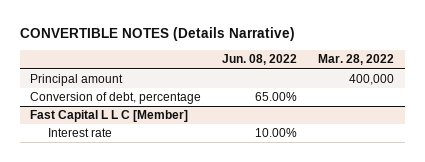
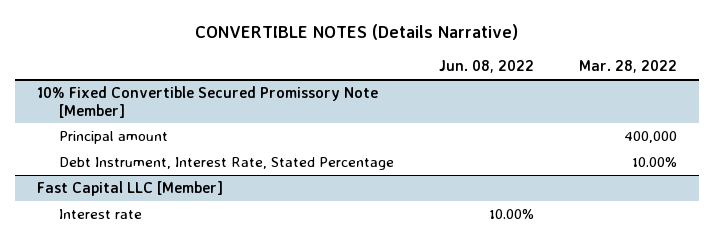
+ 10% Fixed Convertible Secured Promissory Note [Member]
- Conversion of debt, percentage | 65.00% |
- Fast Capital L L C [Member]
+ Debt Instrument, Interest Rate, Stated Percentage | | 10.00%
+ Fast Capital LLC [Member]

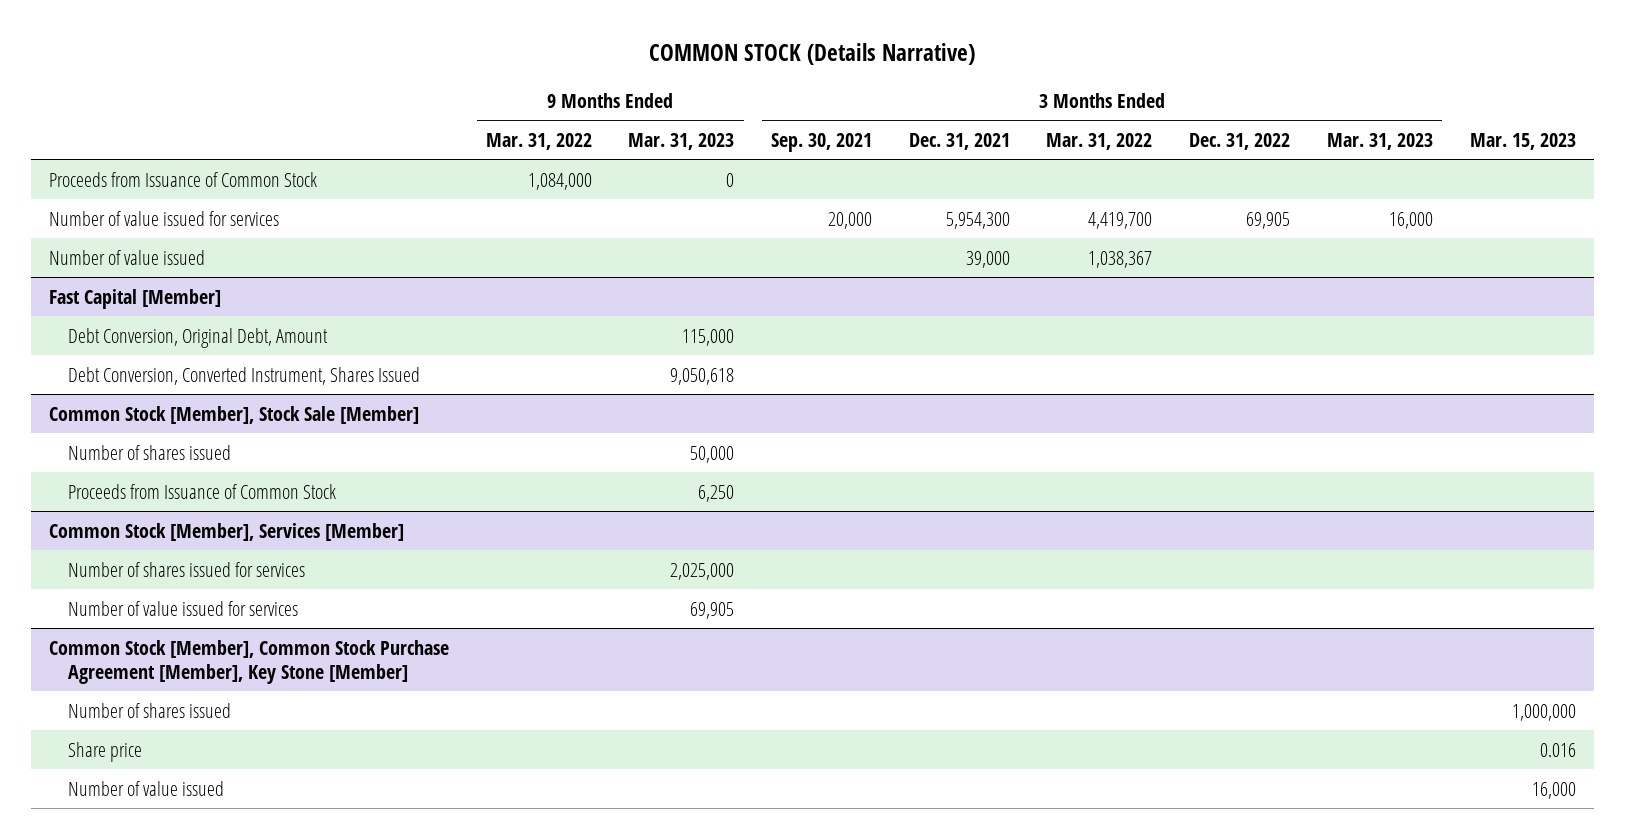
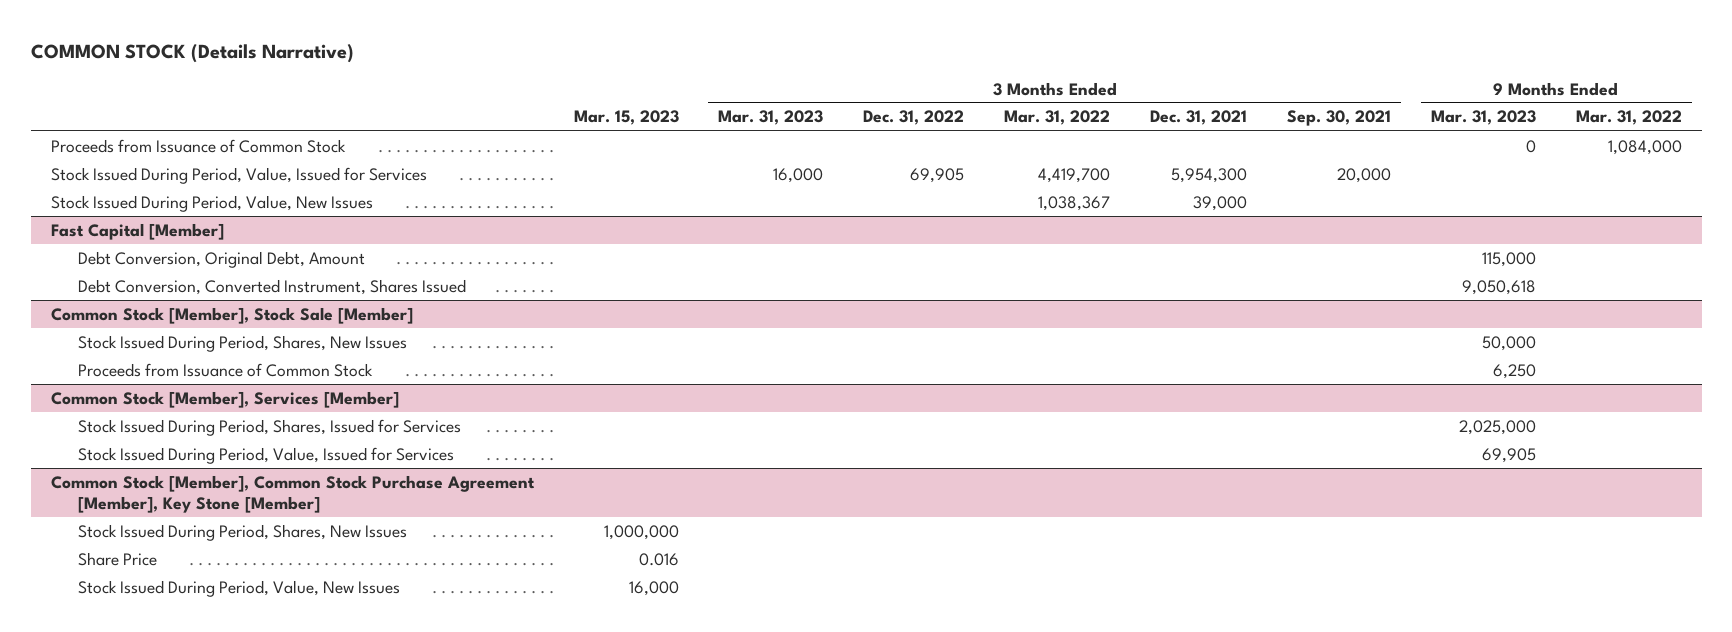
- | 9 Months Ended Mar. 31, 2022 | 9 Months Ended Mar. 31, 2023 | 3 Months Ended Sep. 30, 2021 | 3 Months Ended Dec. 31, 2021 | 3 Months Ended Mar. 31, 2022 | 3 Months Ended Dec. 31, 2022 | 3 Months Ended Mar. 31, 2023 | Mar. 15, 2023
+ | Mar. 15, 2023 | 3 Months Ended Mar. 31, 2023 | 3 Months Ended Dec. 31, 2022 | 3 Months Ended Mar. 31, 2022 | 3 Months Ended Dec. 31, 2021 | 3 Months Ended Sep. 30, 2021 | 9 Months Ended Mar. 31, 2023 | 9 Months Ended Mar. 31, 2022
- Number of value issued for services | | | 20,000 | 5,954,300 | 4,419,700 | 69,905 | 16,000 |
- Number of value issued | | | | 39,000 | 1,038,367 | | |
+ Stock Issued During Period, Value, Issued for Services | | 16,000 | 69,905 | 4,419,700 | 5,954,300 | 20,000 | |
+ Stock Issued During Period, Value, New Issues | | | | 1,038,367 | 39,000 | | |
@ Common Stock [Member], Stock Sale [Member]
- Number of shares issued | | 50,000 | | | | | |
+ Stock Issued During Period, Shares, New Issues | | | | | | | 50,000 |
@ Common Stock [Member], Services [Member]
- Number of shares issued for services | | 2,025,000 | | | | | |
- Number of value issued for services | | 69,905 | | | | | |
+ Stock Issued During Period, Shares, Issued for Services | | | | | | | 2,025,000 |
+ Stock Issued During Period, Value, Issued for Services | | | | | | | 69,905 |
@ Common Stock [Member], Common Stock Purchase Agreement [Member], Key Stone [Member]
- Number of shares issued | | | | | | | | 1,000,000
- Share price | | | | | | | | 0.016
- Number of value issued | | | | | | | | 16,000
+ Stock Issued During Period, Shares, New Issues | 1,000,000 | | | | | | |
+ Share Price | 0.016 | | | | | | |
+ Stock Issued During Period, Value, New Issues | 16,000 | | | | | | |

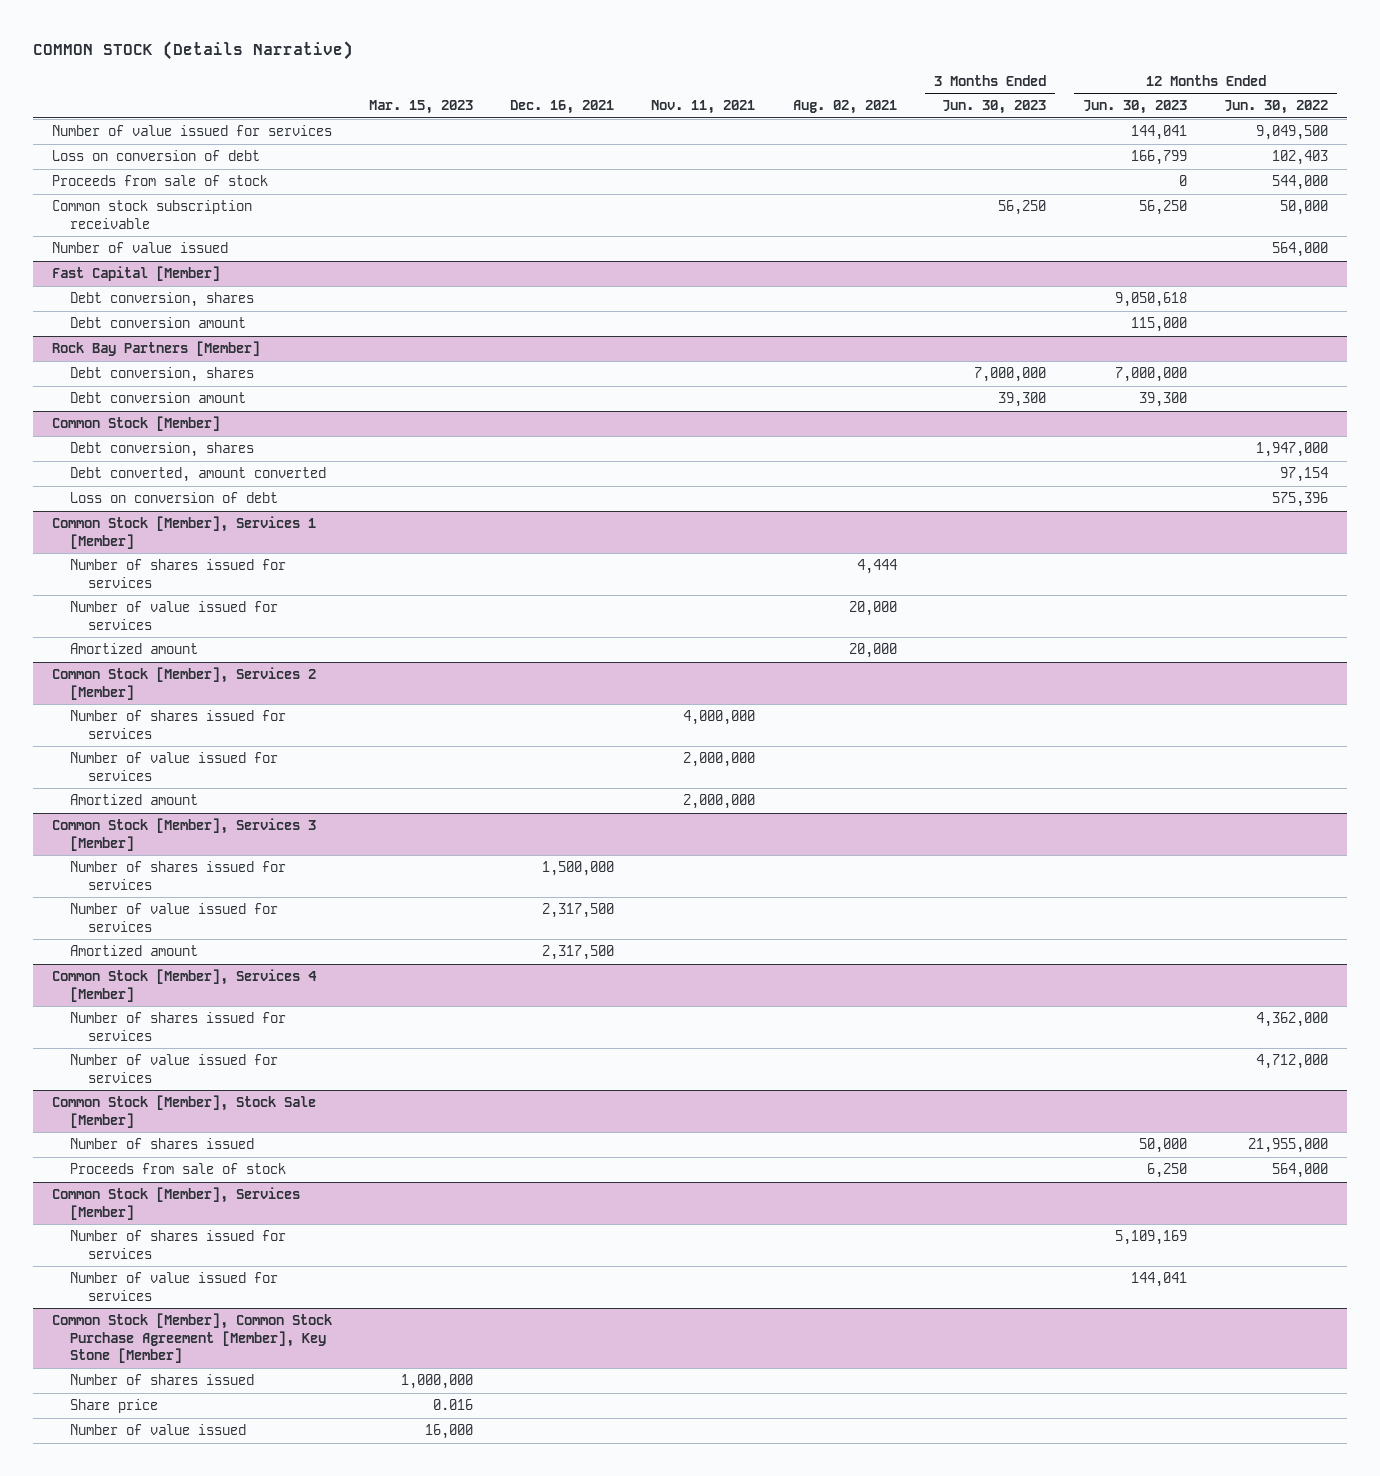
- | Mar. 15, 2023 | 3 Months Ended Mar. 31, 2023 | 3 Months Ended Dec. 31, 2022 | 3 Months Ended Mar. 31, 2022 | 3 Months Ended Dec. 31, 2021 | 3 Months Ended Sep. 30, 2021 | 9 Months Ended Mar. 31, 2023 | 9 Months Ended Mar. 31, 2022
+ | Mar. 15, 2023 | Dec. 16, 2021 | Nov. 11, 2021 | Aug. 02, 2021 | 3 Months Ended Jun. 30, 2023 | 12 Months Ended Jun. 30, 2023 | 12 Months Ended Jun. 30, 2022
- Proceeds from Issuance of Common Stock | | | | | | | 0 | 1,084,000
- Stock Issued During Period, Value, Issued for Services | | 16,000 | 69,905 | 4,419,700 | 5,954,300 | 20,000 | |
- Stock Issued During Period, Value, New Issues | | | | 1,038,367 | 39,000 | | |
+ Number of value issued for services | | | | | | 144,041 | 9,049,500
+ Loss on conversion of debt | | | | | | 166,799 | 102,403
+ Proceeds from sale of stock | | | | | | 0 | 544,000
+ Common stock subscription receivable | | | | | 56,250 | 56,250 | 50,000
+ Number of value issued | | | | | | | 564,000
@ Fast Capital [Member]
- Debt Conversion, Original Debt, Amount | | | | | | | 115,000 |
- Debt Conversion, Converted Instrument, Shares Issued | | | | | | | 9,050,618 |
+ Debt conversion, shares | | | | | | 9,050,618 |
+ Debt conversion amount | | | | | | 115,000 |
+ Rock Bay Partners [Member]
+ Debt conversion, shares | | | | | 7,000,000 | 7,000,000 |
+ Debt conversion amount | | | | | 39,300 | 39,300 |
+ Common Stock [Member]
+ Debt conversion, shares | | | | | | | 1,947,000
+ Debt converted, amount converted | | | | | | | 97,154
+ Loss on conversion of debt | | | | | | | 575,396
+ Common Stock [Member], Services 1 [Member]
+ Number of shares issued for services | | | | 4,444 | | |
+ Number of value issued for services | | | | 20,000 | | |
+ Amortized amount | | | | 20,000 | | |
+ Common Stock [Member], Services 2 [Member]
+ Number of shares issued for services | | | 4,000,000 | | | |
+ Number of value issued for services | | | 2,000,000 | | | |
+ Amortized amount | | | 2,000,000 | | | |
+ Common Stock [Member], Services 3 [Member]
+ Number of shares issued for services | | 1,500,000 | | | | |
+ Number of value issued for services | | 2,317,500 | | | | |
+ Amortized amount | | 2,317,500 | | | | |
+ Common Stock [Member], Services 4 [Member]
+ Number of shares issued for services | | | | | | | 4,362,000
+ Number of value issued for services | | | | | | | 4,712,000
@ Common Stock [Member], Stock Sale [Member]
- Stock Issued During Period, Shares, New Issues | | | | | | | 50,000 |
- Proceeds from Issuance of Common Stock | | | | | | | 6,250 |
+ Number of shares issued | | | | | | 50,000 | 21,955,000
+ Proceeds from sale of stock | | | | | | 6,250 | 564,000
@ Common Stock [Member], Services [Member]
- Stock Issued During Period, Shares, Issued for Services | | | | | | | 2,025,000 |
- Stock Issued During Period, Value, Issued for Services | | | | | | | 69,905 |
+ Number of shares issued for services | | | | | | 5,109,169 |
+ Number of value issued for services | | | | | | 144,041 |
@ Common Stock [Member], Common Stock Purchase Agreement [Member], Key Stone [Member]
- Stock Issued During Period, Shares, New Issues | 1,000,000 | | | | | | |
- Share Price | 0.016 | | | | | | |
- Stock Issued During Period, Value, New Issues | 16,000 | | | | | | |
+ Number of shares issued | 1,000,000 | | | | | |
+ Share price | 0.016 | | | | | |
+ Number of value issued | 16,000 | | | | | |

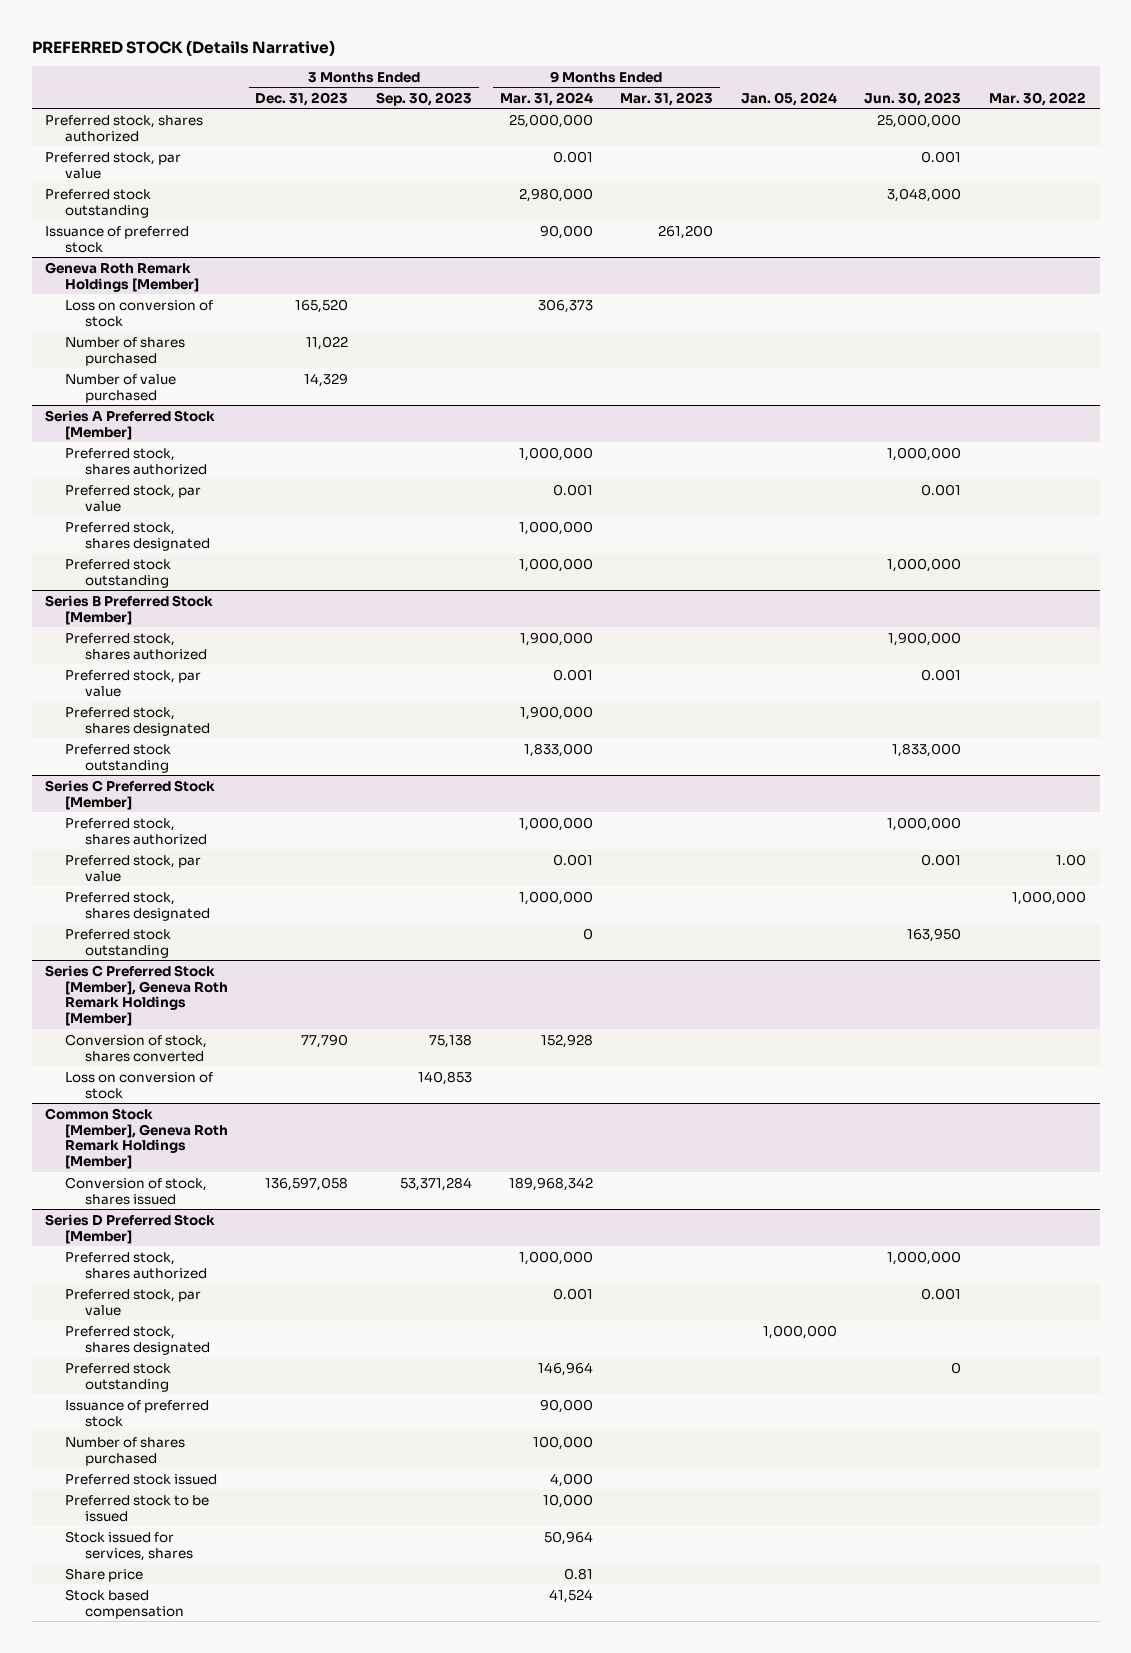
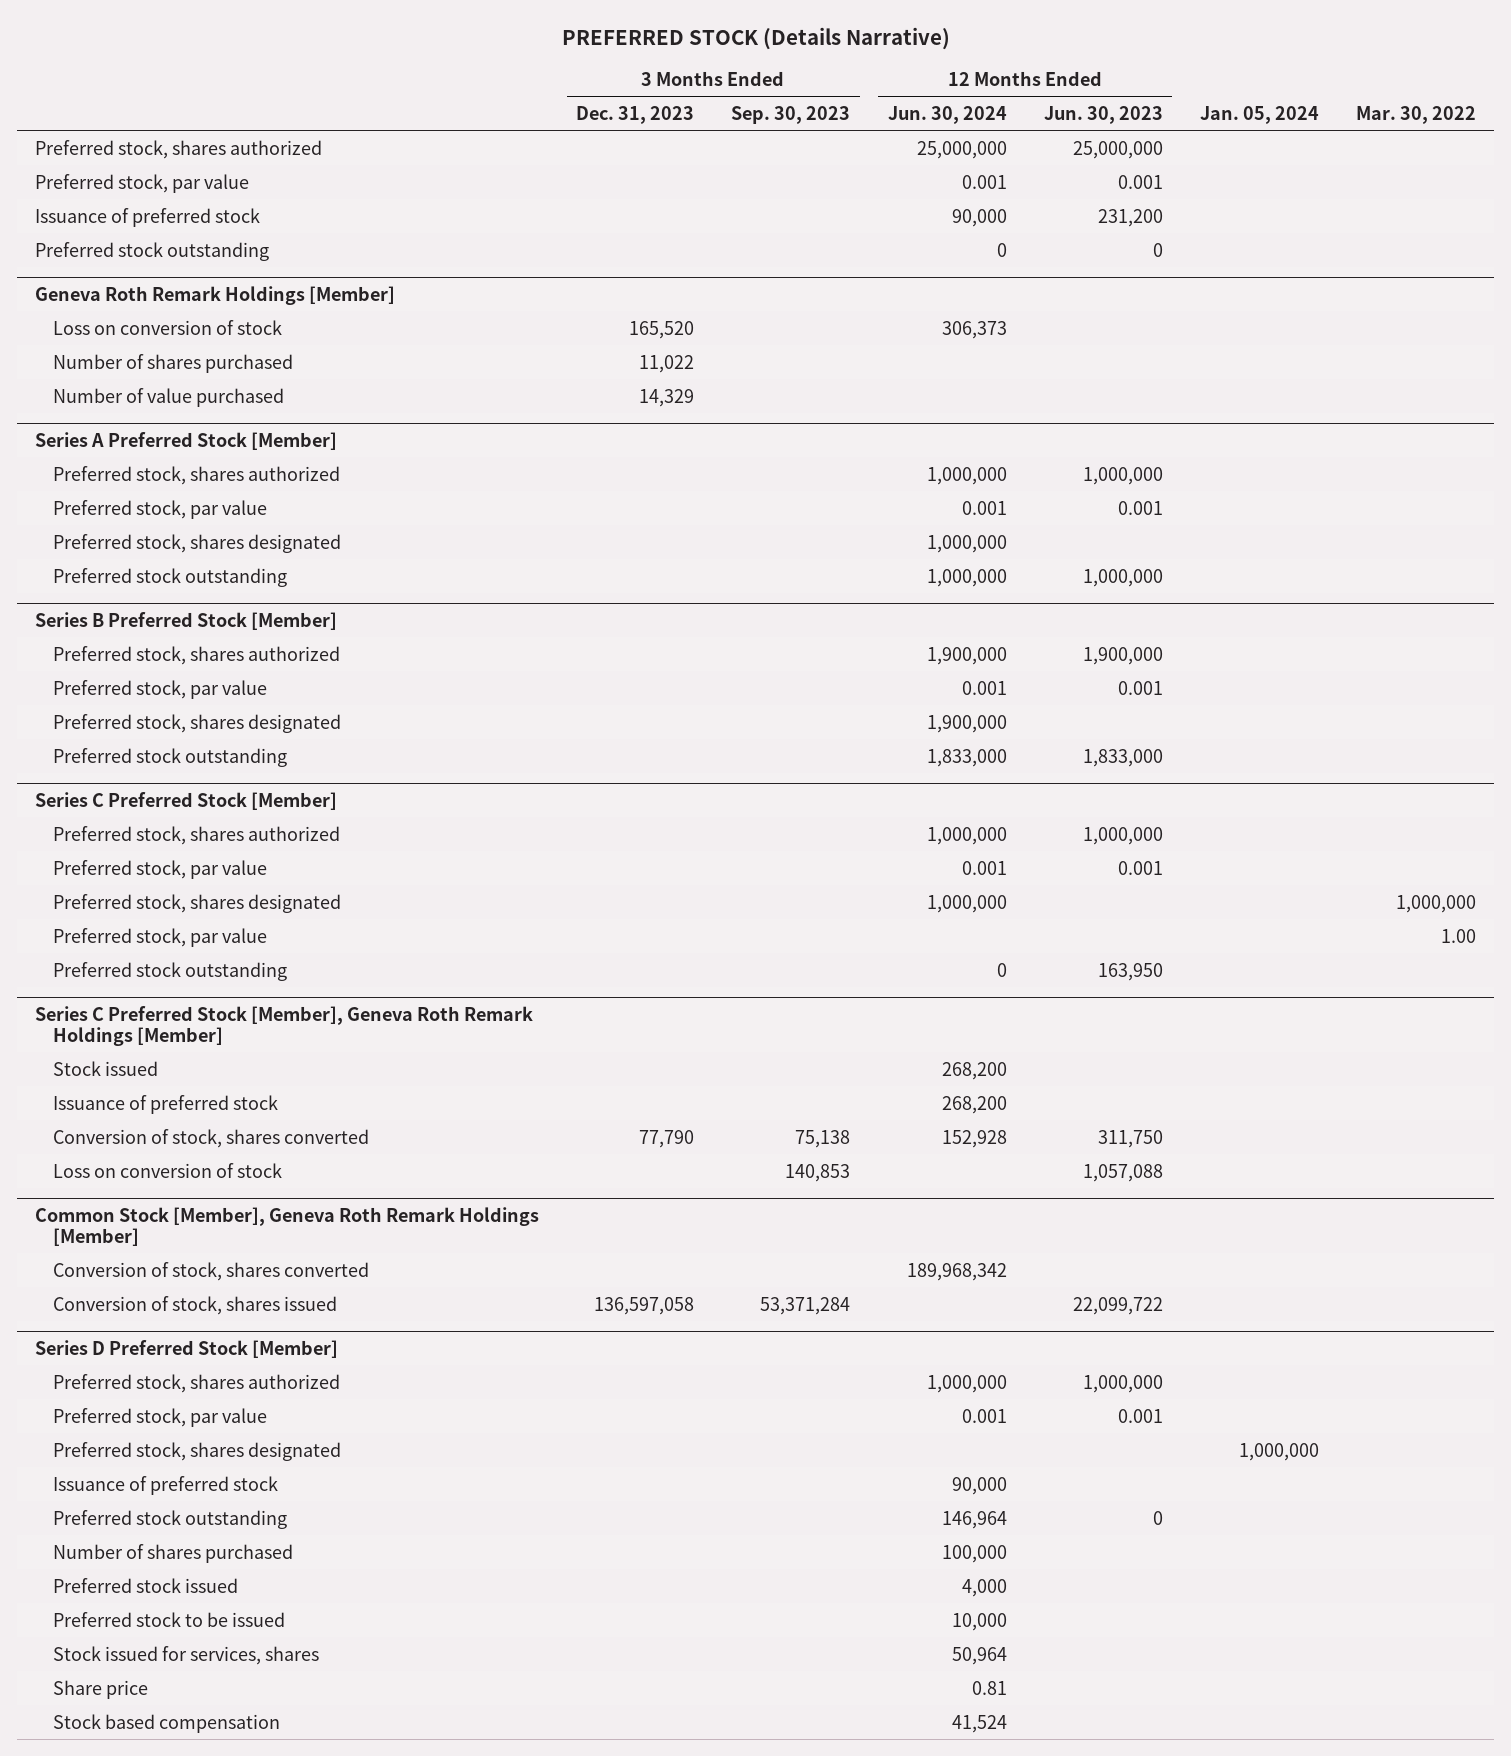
- | 3 Months Ended Dec. 31, 2023 | 3 Months Ended Sep. 30, 2023 | 9 Months Ended Mar. 31, 2024 | 9 Months Ended Mar. 31, 2023 | Jan. 05, 2024 | Jun. 30, 2023 | Mar. 30, 2022
+ | 3 Months Ended Dec. 31, 2023 | 3 Months Ended Sep. 30, 2023 | 12 Months Ended Jun. 30, 2024 | 12 Months Ended Jun. 30, 2023 | Jan. 05, 2024 | Mar. 30, 2022
moved down: Preferred stock outstanding | | | 0 | 0 | |
@ Series C Preferred Stock [Member]
+ Preferred stock, par value | | | 0.001 | 0.001 | |
moved down: Preferred stock, par value | | | | | | 1.00
@ Series C Preferred Stock [Member], Geneva Roth Remark Holdings [Member]
+ Stock issued | | | 268,200 | | |
+ Issuance of preferred stock | | | 268,200 | | |
@ Common Stock [Member], Geneva Roth Remark Holdings [Member]
+ Conversion of stock, shares converted | | | 189,968,342 | | |
@ Series D Preferred Stock [Member]
moved down: Preferred stock outstanding | | | 146,964 | 0 | |

